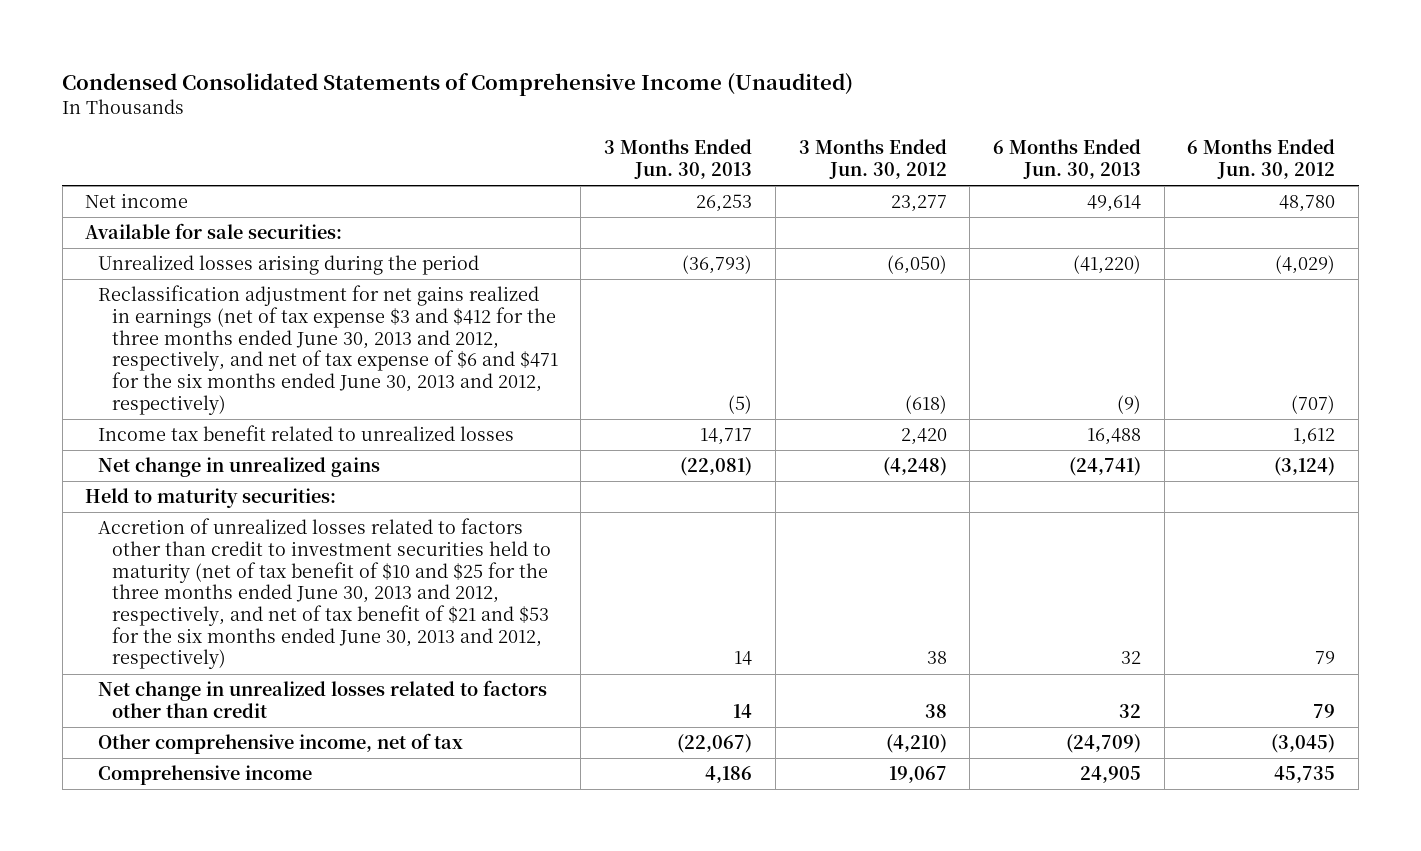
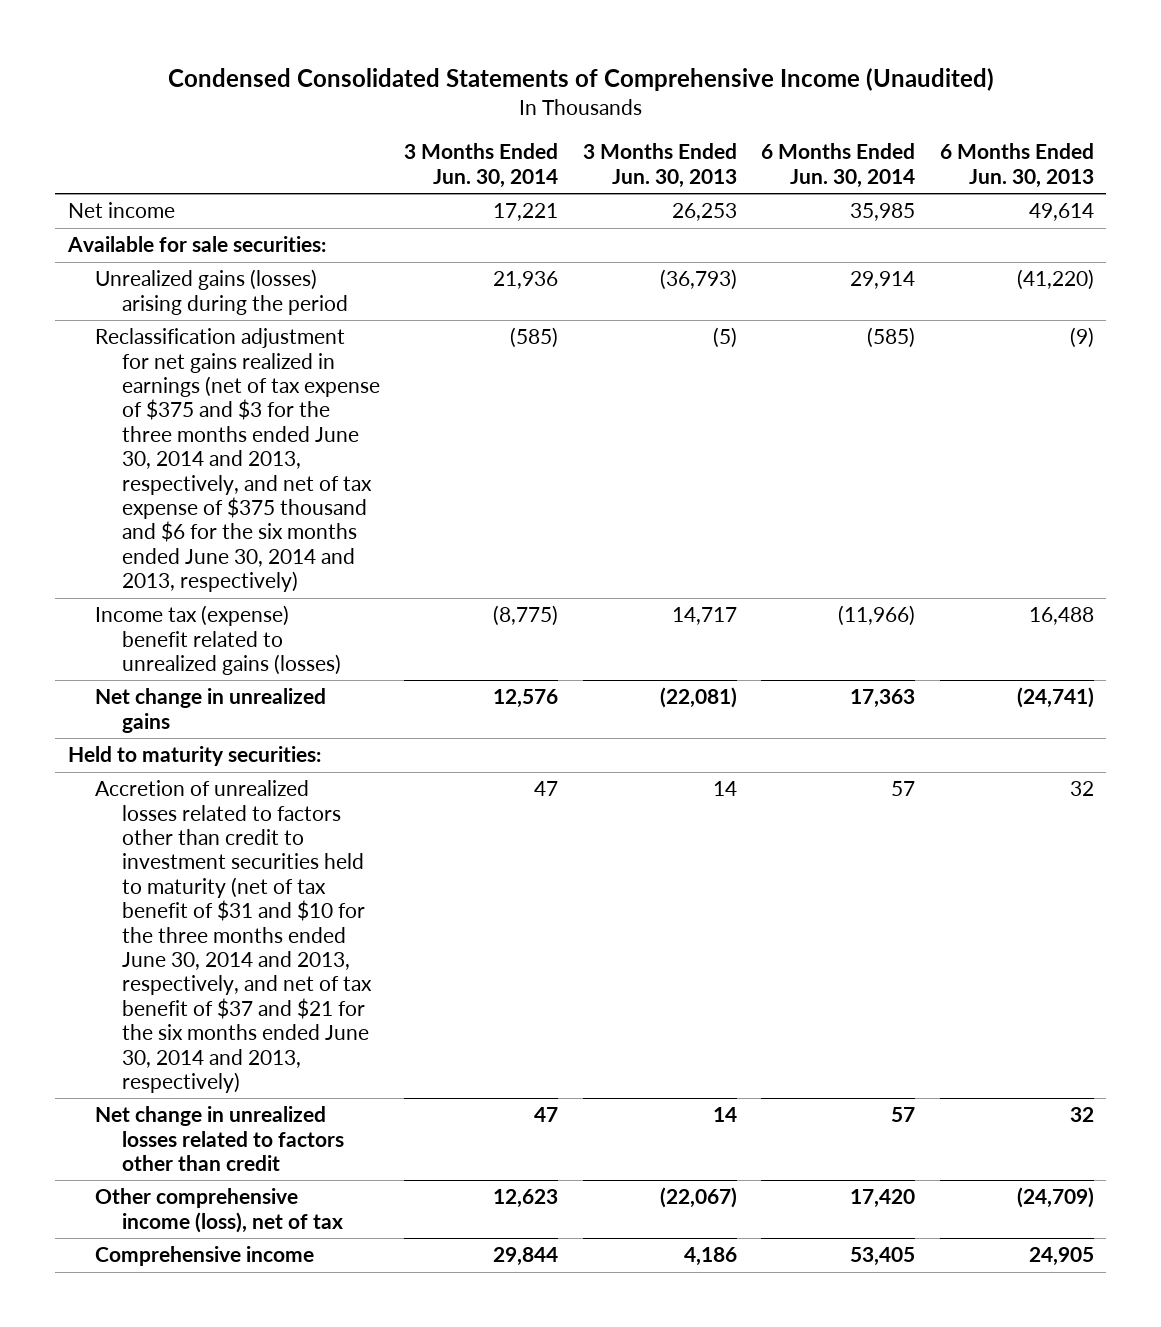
- | 3 Months Ended Jun. 30, 2013 | 3 Months Ended Jun. 30, 2012 | 6 Months Ended Jun. 30, 2013 | 6 Months Ended Jun. 30, 2012
+ | 3 Months Ended Jun. 30, 2014 | 3 Months Ended Jun. 30, 2013 | 6 Months Ended Jun. 30, 2014 | 6 Months Ended Jun. 30, 2013
- Unrealized losses arising during the period | (36,793) | (6,050) | (41,220) | (4,029)
- Reclassification adjustment for net gains realized in earnings (net of tax expense $3 and $412 for the three months ended June 30, 2013 and 2012, respectively, and net of tax expense of $6 and $471 for the six months ended June 30, 2013 and 2012, respectively) | (5) | (618) | (9) | (707)
- Income tax benefit related to unrealized losses | 14,717 | 2,420 | 16,488 | 1,612
+ Unrealized gains (losses) arising during the period | 21,936 | (36,793) | 29,914 | (41,220)
+ Reclassification adjustment for net gains realized in earnings (net of tax expense of $375 and $3 for the three months ended June 30, 2014 and 2013, respectively, and net of tax expense of $375 thousand and $6 for the six months ended June 30, 2014 and 2013, respectively) | (585) | (5) | (585) | (9)
+ Income tax (expense) benefit related to unrealized gains (losses) | (8,775) | 14,717 | (11,966) | 16,488
- Accretion of unrealized losses related to factors other than credit to investment securities held to maturity (net of tax benefit of $10 and $25 for the three months ended June 30, 2013 and 2012, respectively, and net of tax benefit of $21 and $53 for the six months ended June 30, 2013 and 2012, respectively) | 14 | 38 | 32 | 79
+ Accretion of unrealized losses related to factors other than credit to investment securities held to maturity (net of tax benefit of $31 and $10 for the three months ended June 30, 2014 and 2013, respectively, and net of tax benefit of $37 and $21 for the six months ended June 30, 2014 and 2013, respectively) | 47 | 14 | 57 | 32
- Other comprehensive income, net of tax | (22,067) | (4,210) | (24,709) | (3,045)
+ Other comprehensive income (loss), net of tax | 12,623 | (22,067) | 17,420 | (24,709)

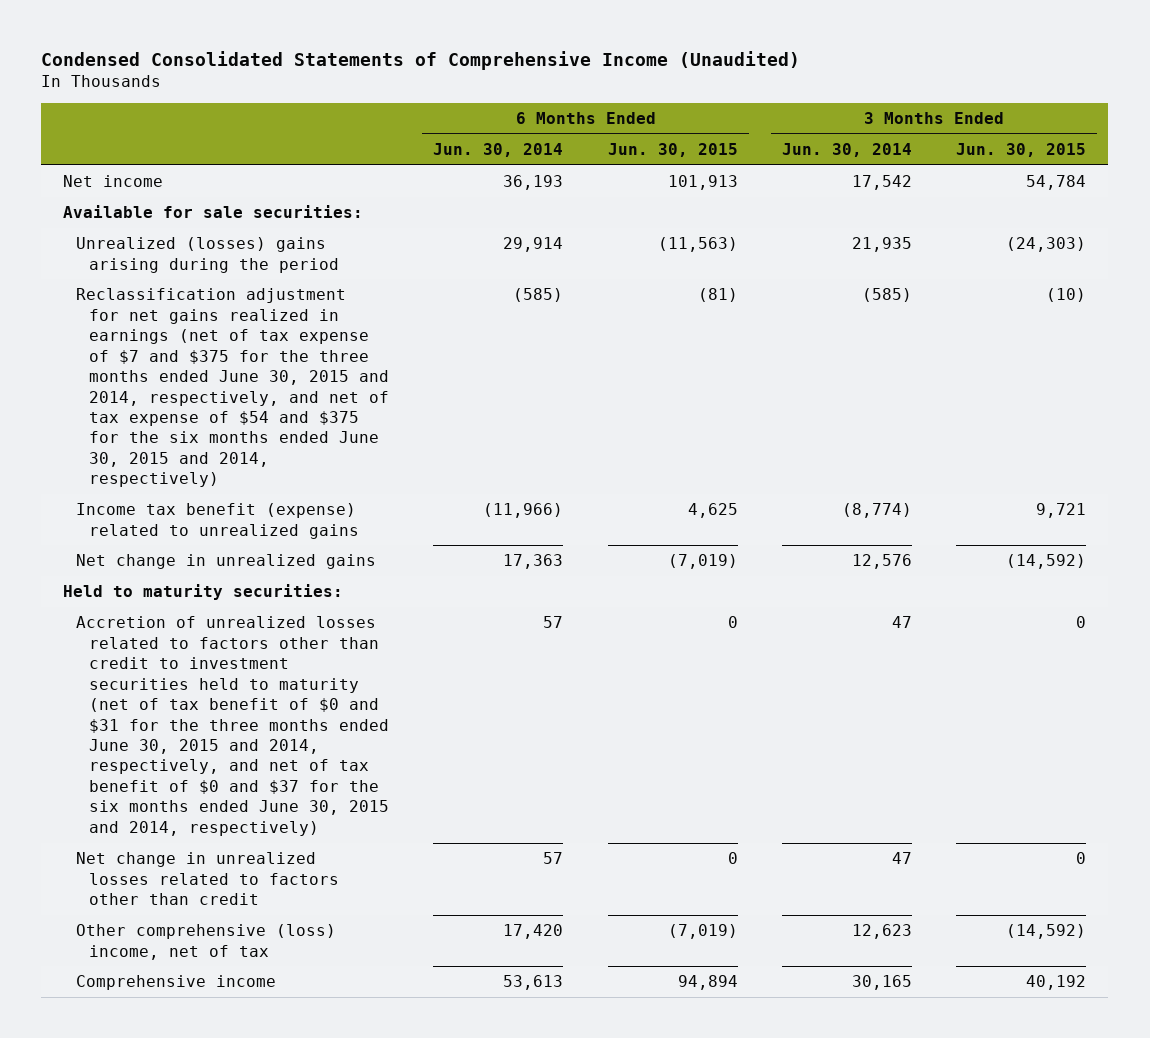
- | 3 Months Ended Jun. 30, 2014 | 3 Months Ended Jun. 30, 2013 | 6 Months Ended Jun. 30, 2014 | 6 Months Ended Jun. 30, 2013
+ | 6 Months Ended Jun. 30, 2014 | 6 Months Ended Jun. 30, 2015 | 3 Months Ended Jun. 30, 2014 | 3 Months Ended Jun. 30, 2015
- Net income | 17,221 | 26,253 | 35,985 | 49,614
+ Net income | 36,193 | 101,913 | 17,542 | 54,784
- Unrealized gains (losses) arising during the period | 21,936 | (36,793) | 29,914 | (41,220)
- Reclassification adjustment for net gains realized in earnings (net of tax expense of $375 and $3 for the three months ended June 30, 2014 and 2013, respectively, and net of tax expense of $375 thousand and $6 for the six months ended June 30, 2014 and 2013, respectively) | (585) | (5) | (585) | (9)
- Income tax (expense) benefit related to unrealized gains (losses) | (8,775) | 14,717 | (11,966) | 16,488
+ Unrealized (losses) gains arising during the period | 29,914 | (11,563) | 21,935 | (24,303)
+ Reclassification adjustment for net gains realized in earnings (net of tax expense of $7 and $375 for the three months ended June 30, 2015 and 2014, respectively, and net of tax expense of $54 and $375 for the six months ended June 30, 2015 and 2014, respectively) | (585) | (81) | (585) | (10)
+ Income tax benefit (expense) related to unrealized gains | (11,966) | 4,625 | (8,774) | 9,721
- Accretion of unrealized losses related to factors other than credit to investment securities held to maturity (net of tax benefit of $31 and $10 for the three months ended June 30, 2014 and 2013, respectively, and net of tax benefit of $37 and $21 for the six months ended June 30, 2014 and 2013, respectively) | 47 | 14 | 57 | 32
+ Accretion of unrealized losses related to factors other than credit to investment securities held to maturity (net of tax benefit of $0 and $31 for the three months ended June 30, 2015 and 2014, respectively, and net of tax benefit of $0 and $37 for the six months ended June 30, 2015 and 2014, respectively) | 57 | 0 | 47 | 0
- Other comprehensive income (loss), net of tax | 12,623 | (22,067) | 17,420 | (24,709)
- Comprehensive income | 29,844 | 4,186 | 53,405 | 24,905
+ Other comprehensive (loss) income, net of tax | 17,420 | (7,019) | 12,623 | (14,592)
+ Comprehensive income | 53,613 | 94,894 | 30,165 | 40,192

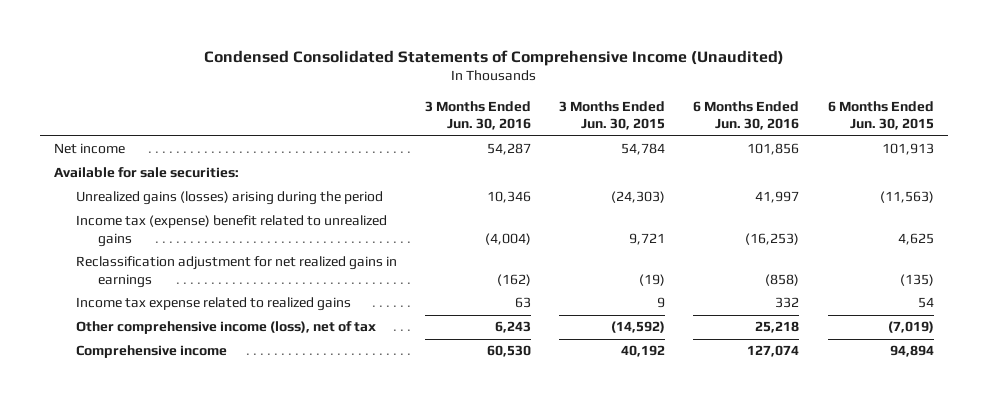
- | 6 Months Ended Jun. 30, 2014 | 6 Months Ended Jun. 30, 2015 | 3 Months Ended Jun. 30, 2014 | 3 Months Ended Jun. 30, 2015
+ | 3 Months Ended Jun. 30, 2016 | 3 Months Ended Jun. 30, 2015 | 6 Months Ended Jun. 30, 2016 | 6 Months Ended Jun. 30, 2015
- Unrealized (losses) gains arising during the period | 29,914 | (11,563) | 21,935 | (24,303)
- Reclassification adjustment for net gains realized in earnings (net of tax expense of $7 and $375 for the three months ended June 30, 2015 and 2014, respectively, and net of tax expense of $54 and $375 for the six months ended June 30, 2015 and 2014, respectively) | (585) | (81) | (585) | (10)
- Income tax benefit (expense) related to unrealized gains | (11,966) | 4,625 | (8,774) | 9,721
- Net change in unrealized gains | 17,363 | (7,019) | 12,576 | (14,592)
- Held to maturity securities:
- Accretion of unrealized losses related to factors other than credit to investment securities held to maturity (net of tax benefit of $0 and $31 for the three months ended June 30, 2015 and 2014, respectively, and net of tax benefit of $0 and $37 for the six months ended June 30, 2015 and 2014, respectively) | 57 | 0 | 47 | 0
- Net change in unrealized losses related to factors other than credit | 57 | 0 | 47 | 0
- Other comprehensive (loss) income, net of tax | 17,420 | (7,019) | 12,623 | (14,592)
+ Unrealized gains (losses) arising during the period | 10,346 | (24,303) | 41,997 | (11,563)
+ Income tax (expense) benefit related to unrealized gains | (4,004) | 9,721 | (16,253) | 4,625
+ Reclassification adjustment for net realized gains in earnings | (162) | (19) | (858) | (135)
+ Income tax expense related to realized gains | 63 | 9 | 332 | 54
+ Other comprehensive income (loss), net of tax | 6,243 | (14,592) | 25,218 | (7,019)

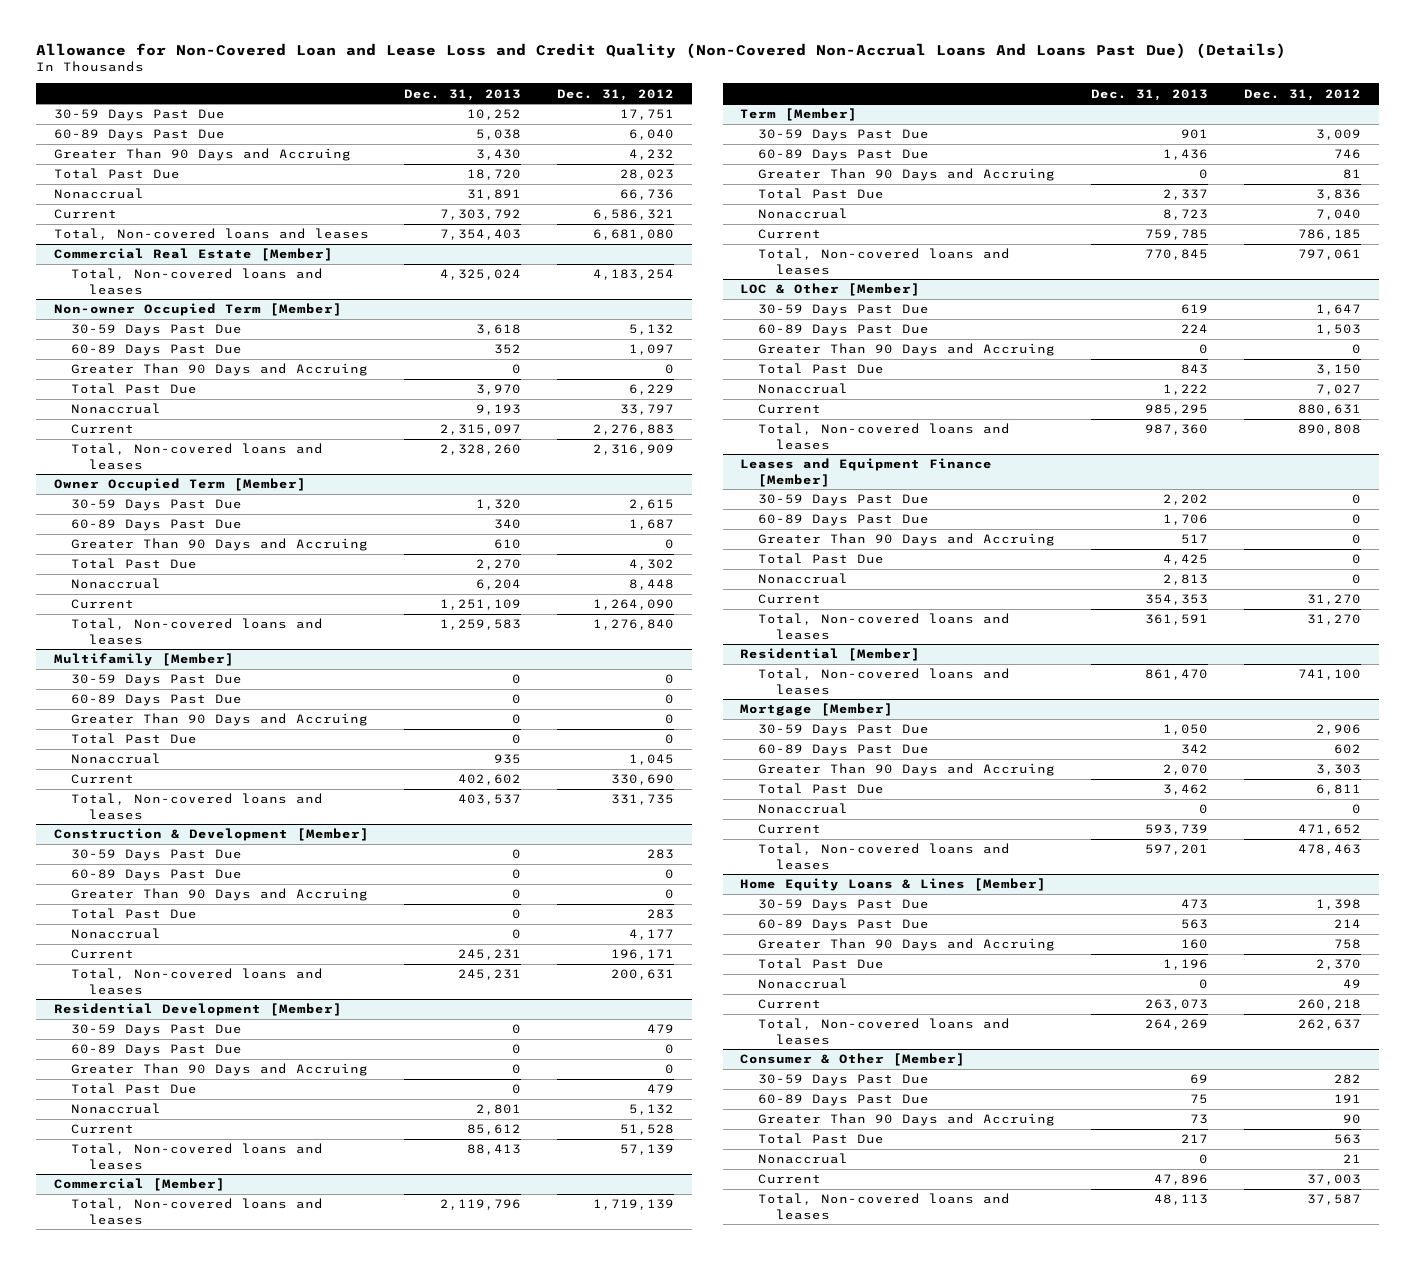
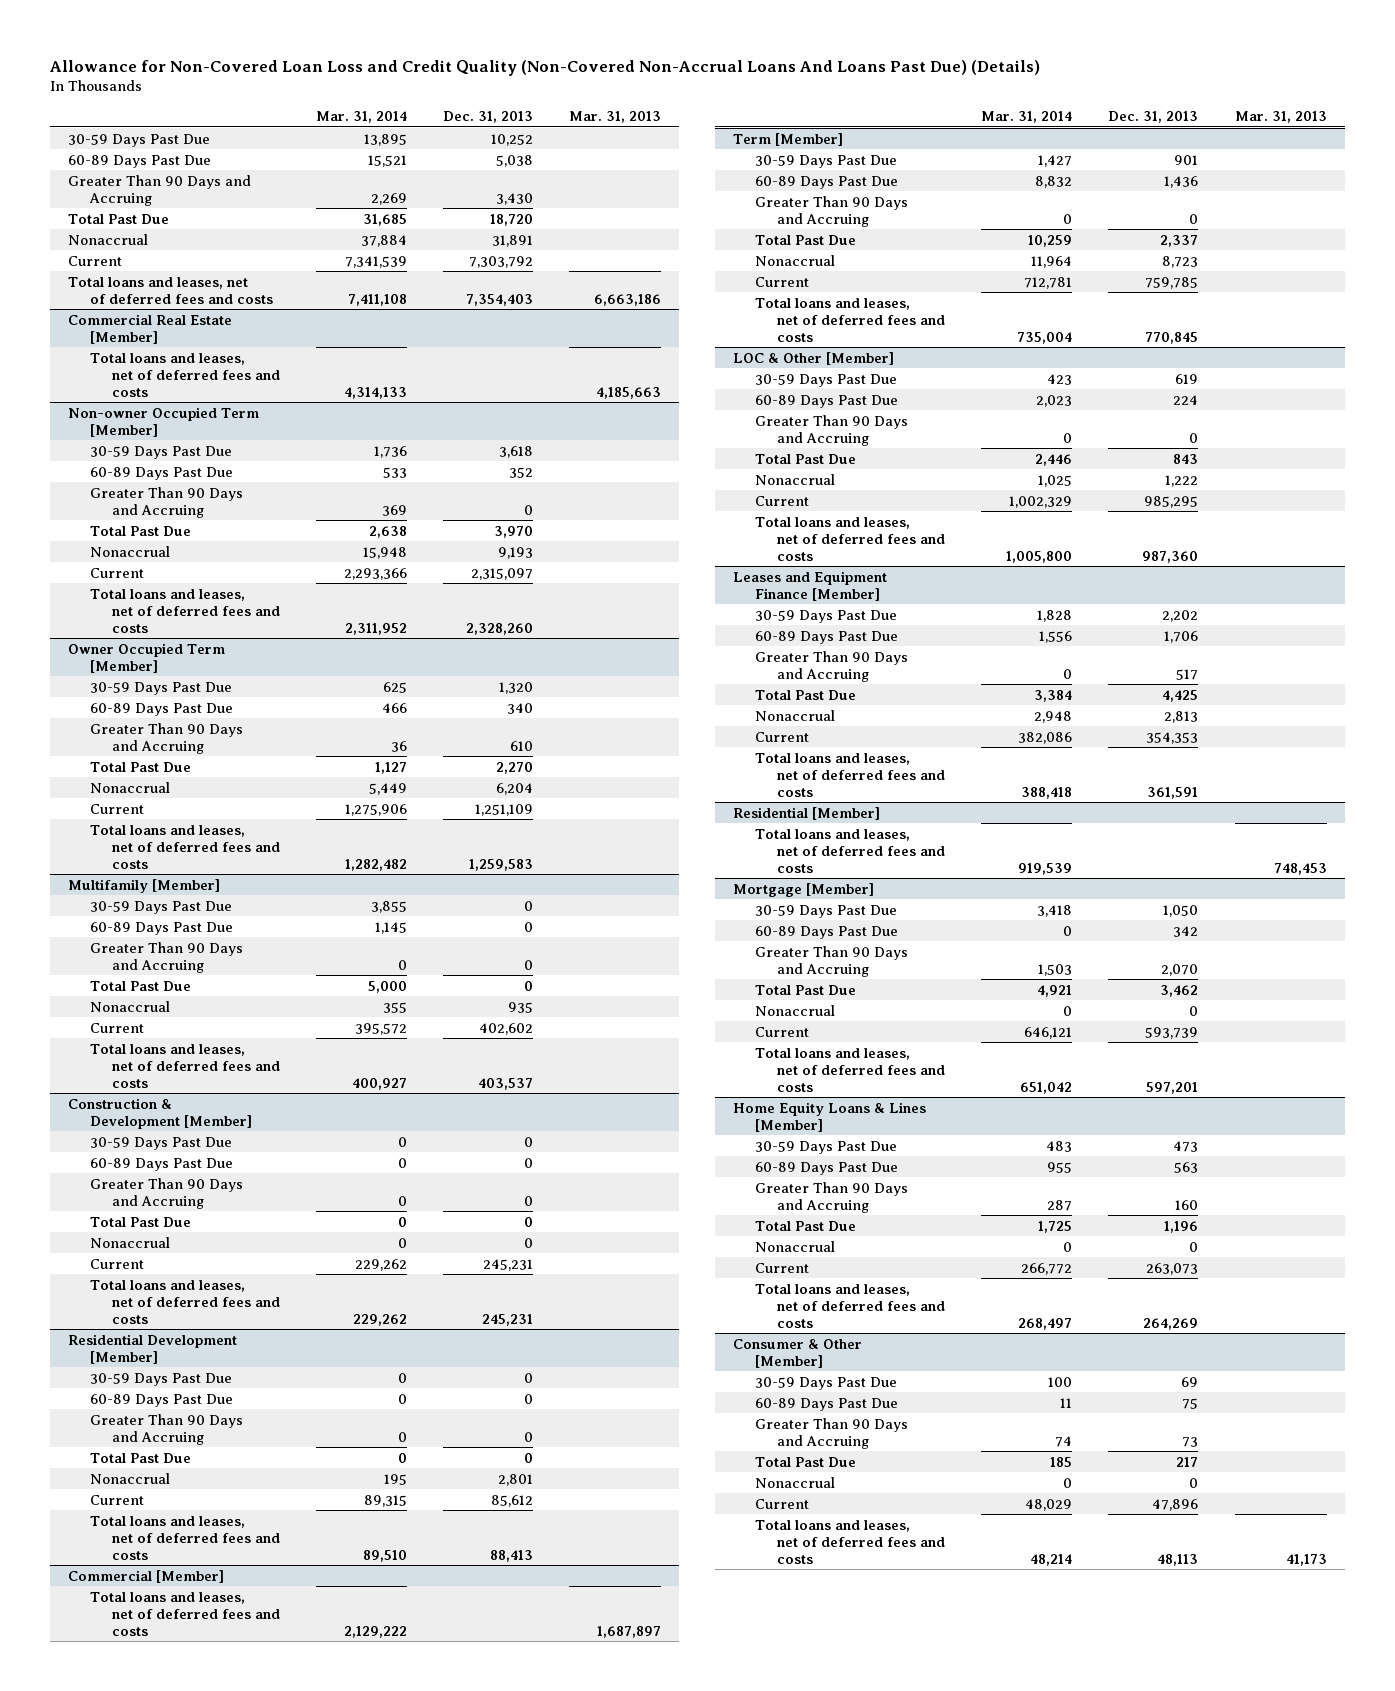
- Allowance for Non-Covered Loan and Lease Loss and Credit Quality (Non-Covered Non-Accrual Loans And Loans Past Due) (Details)
+ Allowance for Non-Covered Loan Loss and Credit Quality (Non-Covered Non-Accrual Loans And Loans Past Due) (Details)
- | Dec. 31, 2013 | Dec. 31, 2012
+ | Mar. 31, 2014 | Dec. 31, 2013 | Mar. 31, 2013
- Total, Non-covered loans and leases | 7,354,403 | 6,681,080
+ Total loans and leases, net of deferred fees and costs | 7,411,108 | 7,354,403 | 6,663,186
@ Commercial Real Estate [Member]
- Total, Non-covered loans and leases | 4,325,024 | 4,183,254
+ Total loans and leases, net of deferred fees and costs | 4,314,133 | | 4,185,663
@ Non-owner Occupied Term [Member]
- Total, Non-covered loans and leases | 2,328,260 | 2,316,909
+ Total loans and leases, net of deferred fees and costs | 2,311,952 | 2,328,260 |
@ Owner Occupied Term [Member]
- Total, Non-covered loans and leases | 1,259,583 | 1,276,840
+ Total loans and leases, net of deferred fees and costs | 1,282,482 | 1,259,583 |
@ Multifamily [Member]
- Total, Non-covered loans and leases | 403,537 | 331,735
+ Total loans and leases, net of deferred fees and costs | 400,927 | 403,537 |
@ Construction & Development [Member]
- Total, Non-covered loans and leases | 245,231 | 200,631
+ Total loans and leases, net of deferred fees and costs | 229,262 | 245,231 |
@ Residential Development [Member]
- Total, Non-covered loans and leases | 88,413 | 57,139
+ Total loans and leases, net of deferred fees and costs | 89,510 | 88,413 |
@ Commercial [Member]
- Total, Non-covered loans and leases | 2,119,796 | 1,719,139
+ Total loans and leases, net of deferred fees and costs | 2,129,222 | | 1,687,897
@ Term [Member]
- Total, Non-covered loans and leases | 770,845 | 797,061
+ Total loans and leases, net of deferred fees and costs | 735,004 | 770,845 |
@ LOC & Other [Member]
- Total, Non-covered loans and leases | 987,360 | 890,808
+ Total loans and leases, net of deferred fees and costs | 1,005,800 | 987,360 |
@ Leases and Equipment Finance [Member]
- Total, Non-covered loans and leases | 361,591 | 31,270
+ Total loans and leases, net of deferred fees and costs | 388,418 | 361,591 |
@ Residential [Member]
- Total, Non-covered loans and leases | 861,470 | 741,100
+ Total loans and leases, net of deferred fees and costs | 919,539 | | 748,453
@ Mortgage [Member]
- Total, Non-covered loans and leases | 597,201 | 478,463
+ Total loans and leases, net of deferred fees and costs | 651,042 | 597,201 |
@ Home Equity Loans & Lines [Member]
- Total, Non-covered loans and leases | 264,269 | 262,637
+ Total loans and leases, net of deferred fees and costs | 268,497 | 264,269 |
@ Consumer & Other [Member]
- Total, Non-covered loans and leases | 48,113 | 37,587
+ Total loans and leases, net of deferred fees and costs | 48,214 | 48,113 | 41,173

